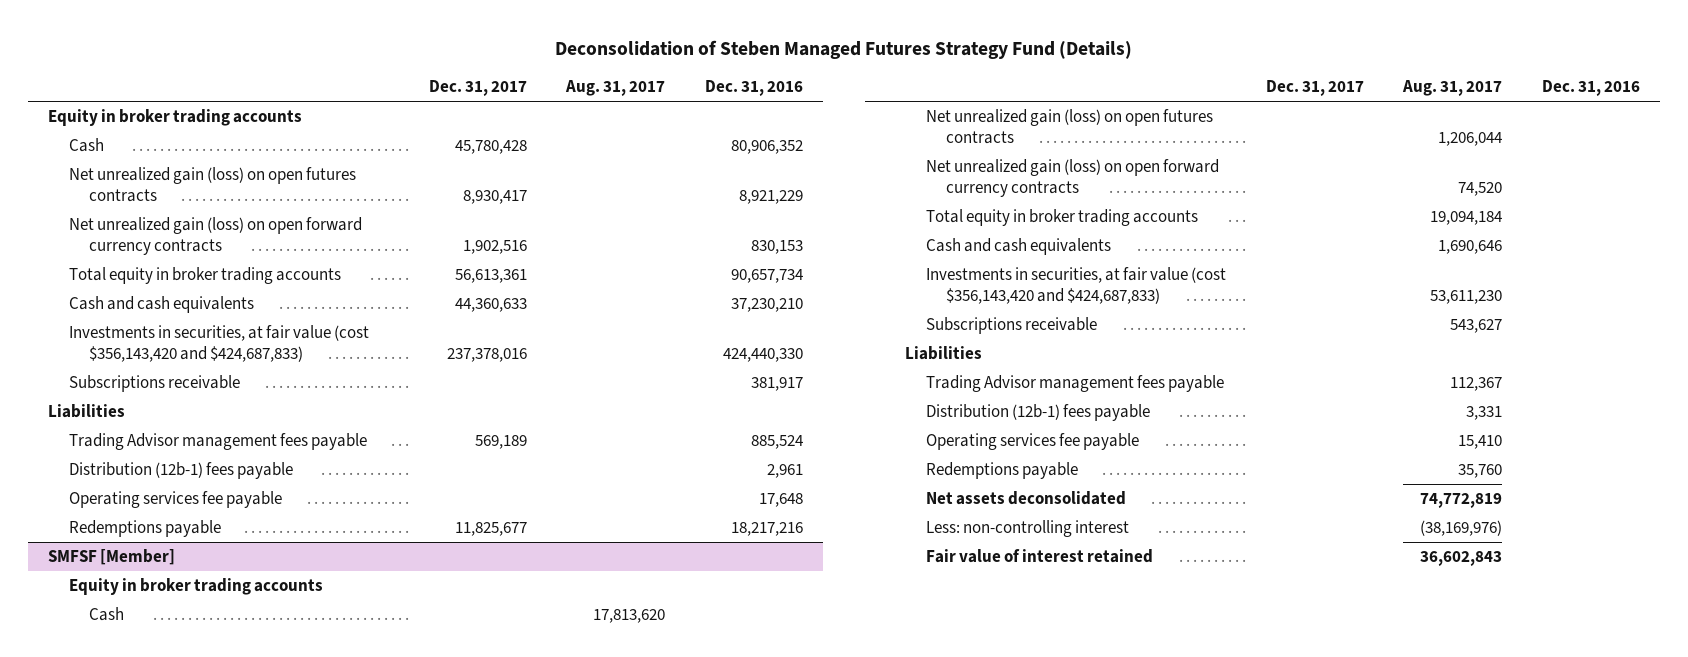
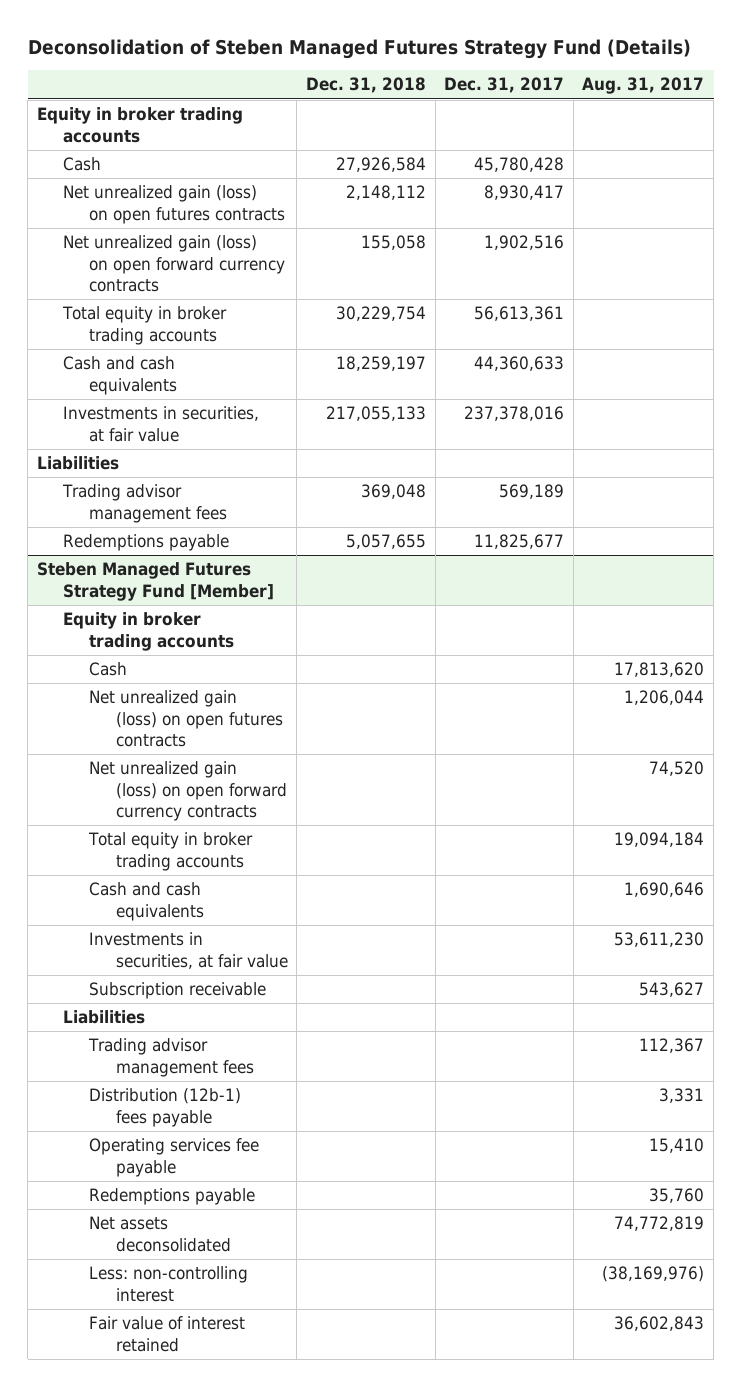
- | Dec. 31, 2017 | Aug. 31, 2017 | Dec. 31, 2016
+ | Dec. 31, 2018 | Dec. 31, 2017 | Aug. 31, 2017
- Investments in securities, at fair value (cost $356,143,420 and $424,687,833) | 237,378,016 | | 424,440,330
- Subscriptions receivable | | | 381,917
+ Investments in securities, at fair value | 217,055,133 | 237,378,016 |
- Trading Advisor management fees payable | 569,189 | | 885,524
- Distribution (12b-1) fees payable | | | 2,961
- Operating services fee payable | | | 17,648
+ Trading advisor management fees | 369,048 | 569,189 |
- SMFSF [Member]
+ Steben Managed Futures Strategy Fund [Member]
- Investments in securities, at fair value (cost $356,143,420 and $424,687,833) | | 53,611,230 |
- Subscriptions receivable | | 543,627 |
+ Investments in securities, at fair value | | | 53,611,230
+ Subscription receivable | | | 543,627
- Trading Advisor management fees payable | | 112,367 |
+ Trading advisor management fees | | | 112,367

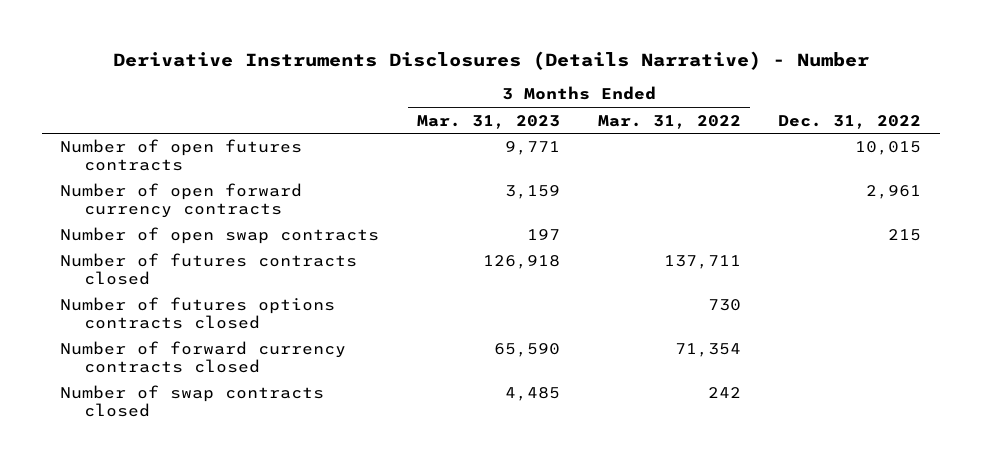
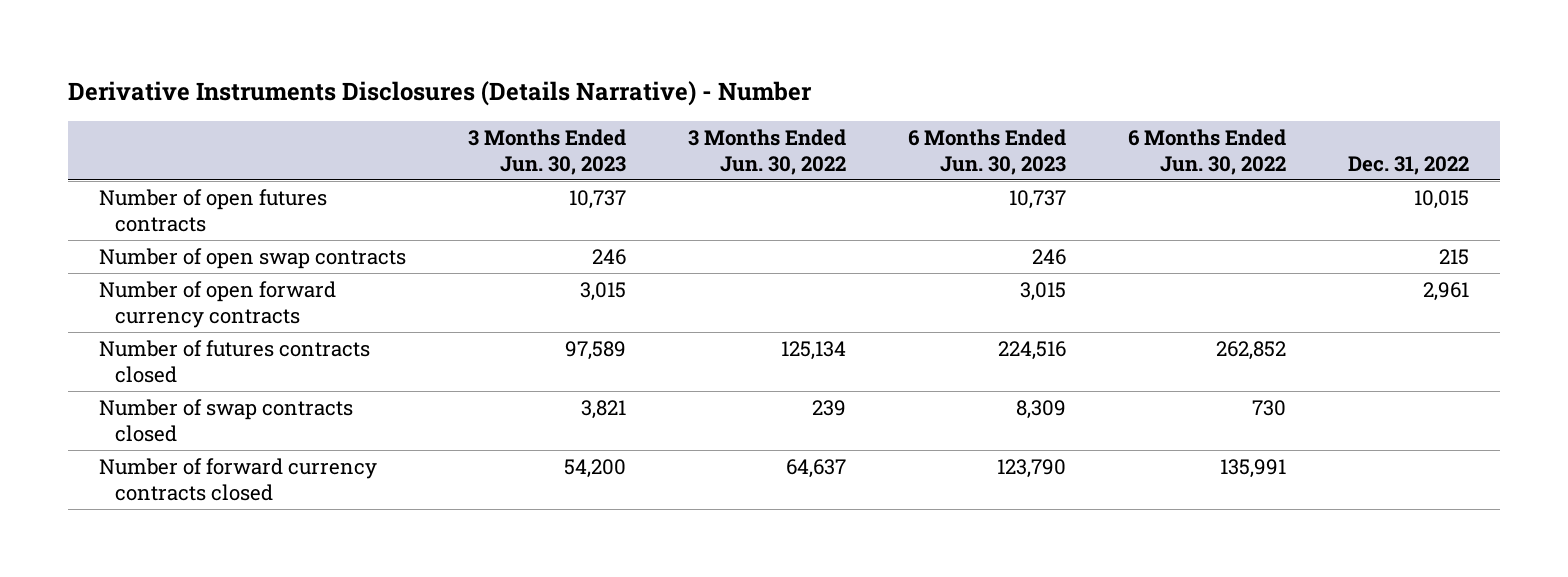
- | 3 Months Ended Mar. 31, 2023 | 3 Months Ended Mar. 31, 2022 | Dec. 31, 2022
+ | 3 Months Ended Jun. 30, 2023 | 3 Months Ended Jun. 30, 2022 | 6 Months Ended Jun. 30, 2023 | 6 Months Ended Jun. 30, 2022 | Dec. 31, 2022
moved down: Number of open forward currency contracts | 3,015 | | 3,015 | | 2,961
- Number of futures options contracts closed | | 730 |
moved down: Number of forward currency contracts closed | 54,200 | 64,637 | 123,790 | 135,991 |

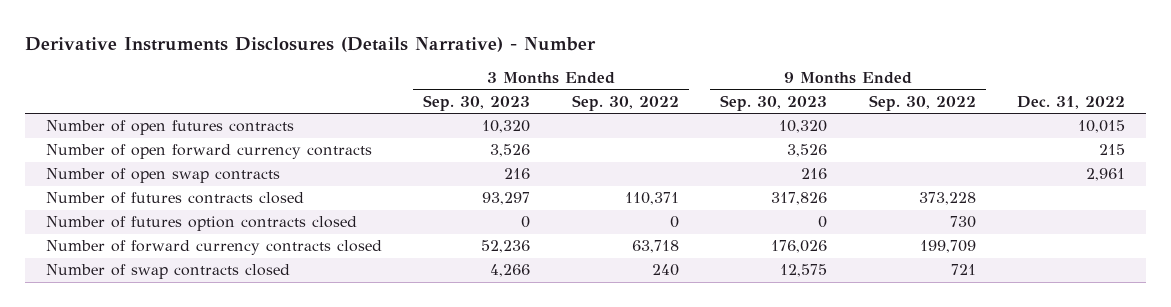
- | 3 Months Ended Jun. 30, 2023 | 3 Months Ended Jun. 30, 2022 | 6 Months Ended Jun. 30, 2023 | 6 Months Ended Jun. 30, 2022 | Dec. 31, 2022
+ | 3 Months Ended Sep. 30, 2023 | 3 Months Ended Sep. 30, 2022 | 9 Months Ended Sep. 30, 2023 | 9 Months Ended Sep. 30, 2022 | Dec. 31, 2022
- Number of open swap contracts | 246 | | 246 | | 215
- Number of open forward currency contracts | 3,015 | | 3,015 | | 2,961
+ Number of open forward currency contracts | 3,526 | | 3,526 | | 215
+ Number of open swap contracts | 216 | | 216 | | 2,961
+ Number of futures option contracts closed | 0 | 0 | 0 | 730 |
moved down: Number of swap contracts closed | 4,266 | 240 | 12,575 | 721 |

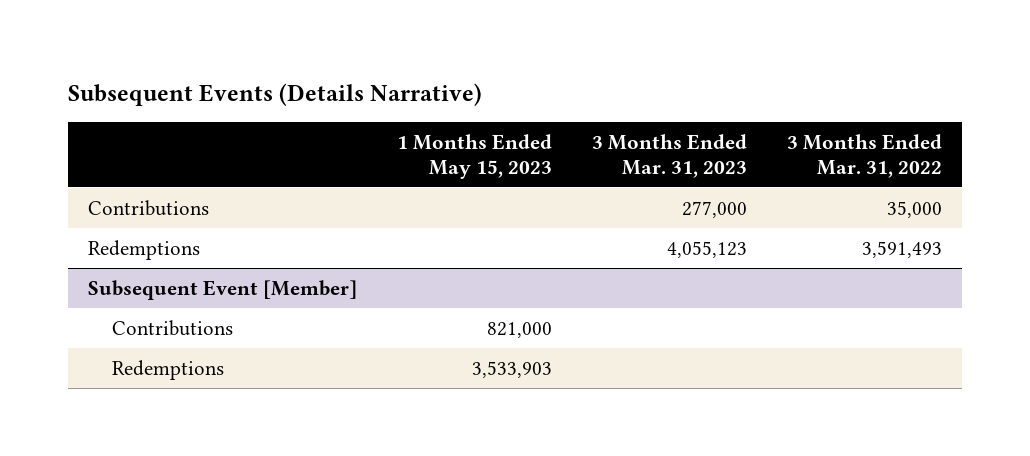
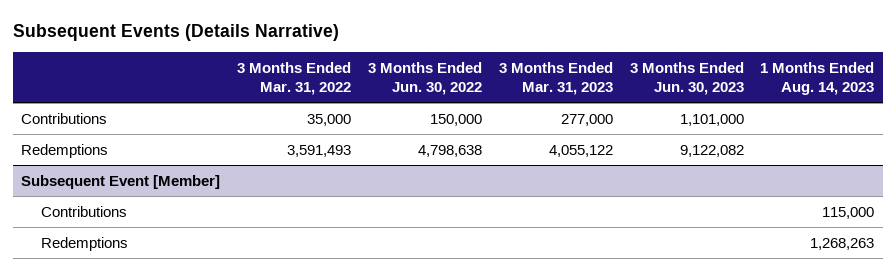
- | 1 Months Ended May 15, 2023 | 3 Months Ended Mar. 31, 2023 | 3 Months Ended Mar. 31, 2022
+ | 3 Months Ended Mar. 31, 2022 | 3 Months Ended Jun. 30, 2022 | 3 Months Ended Mar. 31, 2023 | 3 Months Ended Jun. 30, 2023 | 1 Months Ended Aug. 14, 2023
- Redemptions | | 4,055,123 | 3,591,493
+ Redemptions | 3,591,493 | 4,798,638 | 4,055,122 | 9,122,082 |

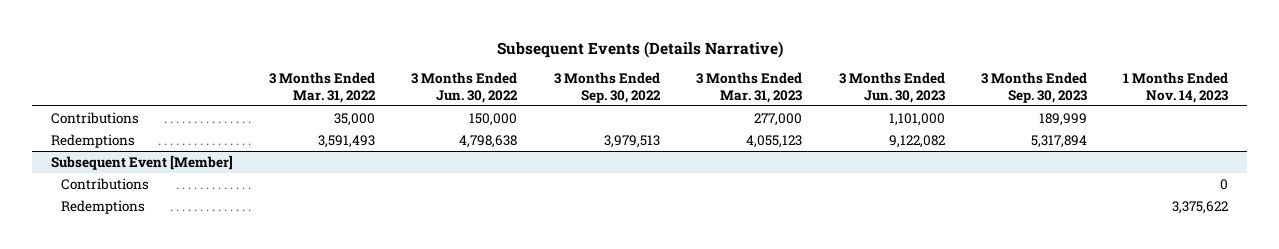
- | 3 Months Ended Mar. 31, 2022 | 3 Months Ended Jun. 30, 2022 | 3 Months Ended Mar. 31, 2023 | 3 Months Ended Jun. 30, 2023 | 1 Months Ended Aug. 14, 2023
+ | 3 Months Ended Mar. 31, 2022 | 3 Months Ended Jun. 30, 2022 | 3 Months Ended Sep. 30, 2022 | 3 Months Ended Mar. 31, 2023 | 3 Months Ended Jun. 30, 2023 | 3 Months Ended Sep. 30, 2023 | 1 Months Ended Nov. 14, 2023
- Redemptions | 3,591,493 | 4,798,638 | 4,055,122 | 9,122,082 |
+ Redemptions | 3,591,493 | 4,798,638 | 3,979,513 | 4,055,123 | 9,122,082 | 5,317,894 |

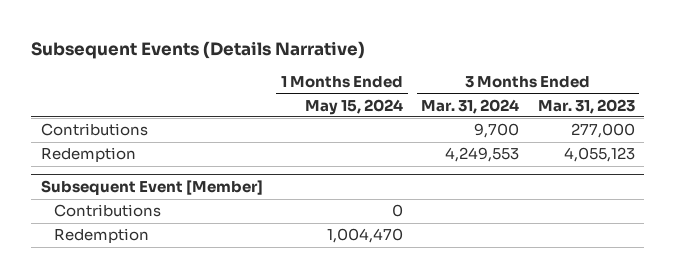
- | 3 Months Ended Mar. 31, 2022 | 3 Months Ended Jun. 30, 2022 | 3 Months Ended Sep. 30, 2022 | 3 Months Ended Mar. 31, 2023 | 3 Months Ended Jun. 30, 2023 | 3 Months Ended Sep. 30, 2023 | 1 Months Ended Nov. 14, 2023
+ | 1 Months Ended May 15, 2024 | 3 Months Ended Mar. 31, 2024 | 3 Months Ended Mar. 31, 2023
- Redemptions | 3,591,493 | 4,798,638 | 3,979,513 | 4,055,123 | 9,122,082 | 5,317,894 |
+ Redemption | | 4,249,553 | 4,055,123
@ Subsequent Event [Member]
- Redemptions | | | | | | | 3,375,622
+ Redemption | 1,004,470 | |

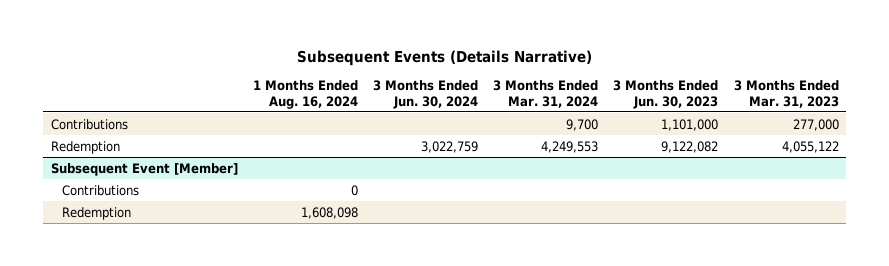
- | 1 Months Ended May 15, 2024 | 3 Months Ended Mar. 31, 2024 | 3 Months Ended Mar. 31, 2023
+ | 1 Months Ended Aug. 16, 2024 | 3 Months Ended Jun. 30, 2024 | 3 Months Ended Mar. 31, 2024 | 3 Months Ended Jun. 30, 2023 | 3 Months Ended Mar. 31, 2023
- Redemption | | 4,249,553 | 4,055,123
+ Redemption | | 3,022,759 | 4,249,553 | 9,122,082 | 4,055,122

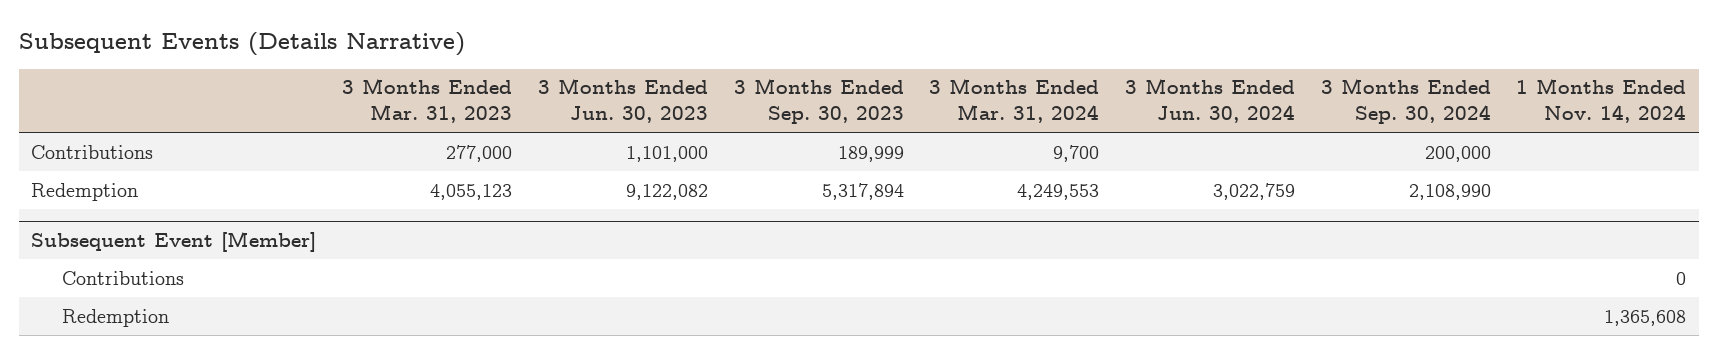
- | 1 Months Ended Aug. 16, 2024 | 3 Months Ended Jun. 30, 2024 | 3 Months Ended Mar. 31, 2024 | 3 Months Ended Jun. 30, 2023 | 3 Months Ended Mar. 31, 2023
+ | 3 Months Ended Mar. 31, 2023 | 3 Months Ended Jun. 30, 2023 | 3 Months Ended Sep. 30, 2023 | 3 Months Ended Mar. 31, 2024 | 3 Months Ended Jun. 30, 2024 | 3 Months Ended Sep. 30, 2024 | 1 Months Ended Nov. 14, 2024
- Redemption | | 3,022,759 | 4,249,553 | 9,122,082 | 4,055,122
+ Redemption | 4,055,123 | 9,122,082 | 5,317,894 | 4,249,553 | 3,022,759 | 2,108,990 |

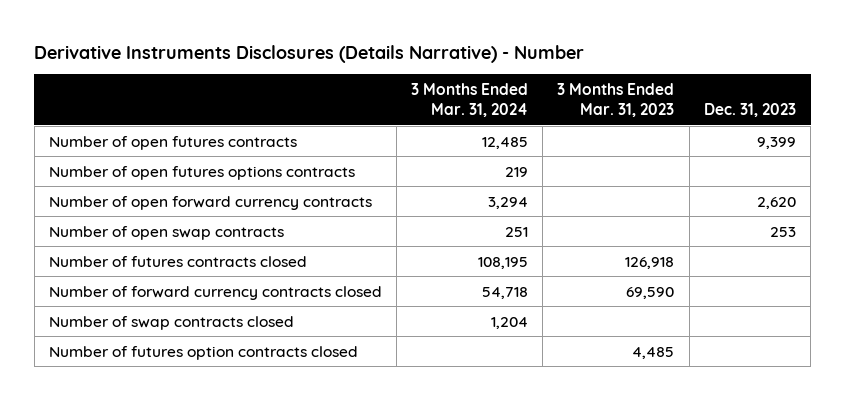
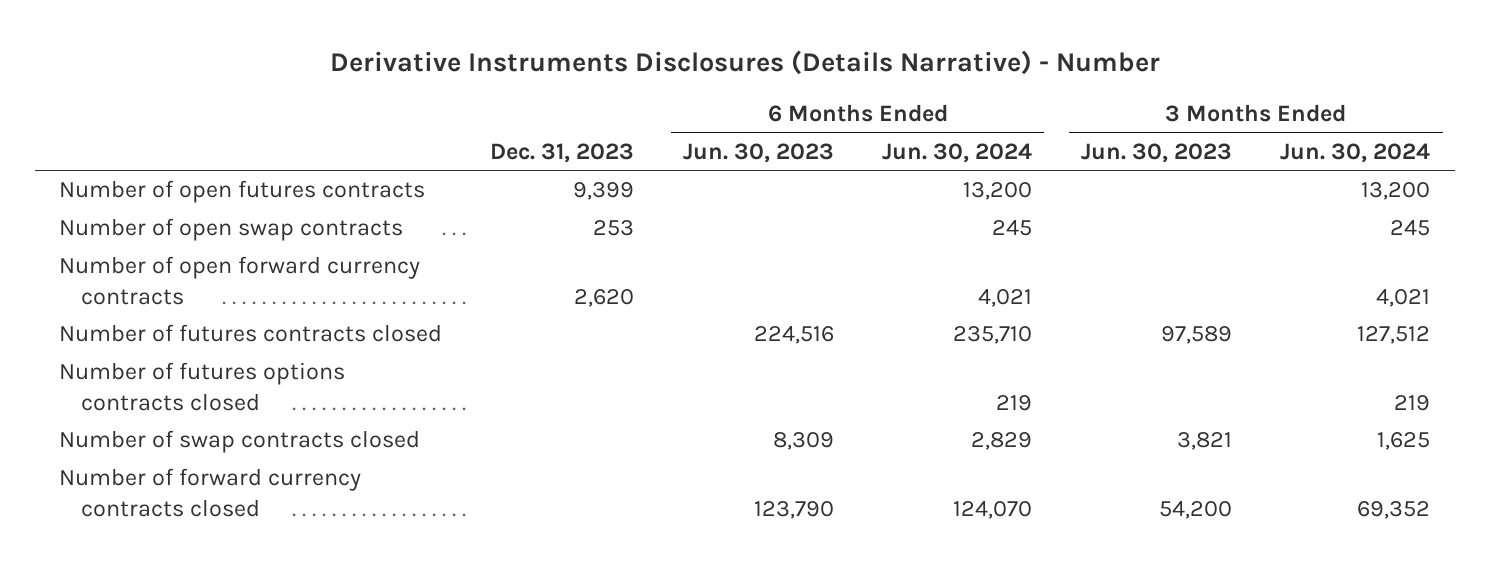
- | 3 Months Ended Mar. 31, 2024 | 3 Months Ended Mar. 31, 2023 | Dec. 31, 2023
+ | Dec. 31, 2023 | 6 Months Ended Jun. 30, 2023 | 6 Months Ended Jun. 30, 2024 | 3 Months Ended Jun. 30, 2023 | 3 Months Ended Jun. 30, 2024
- Number of open futures options contracts | 219 | |
moved down: Number of open forward currency contracts | 2,620 | | 4,021 | | 4,021
+ Number of futures options contracts closed | | | 219 | | 219
- Number of futures option contracts closed | | 4,485 |
moved down: Number of forward currency contracts closed | | 123,790 | 124,070 | 54,200 | 69,352

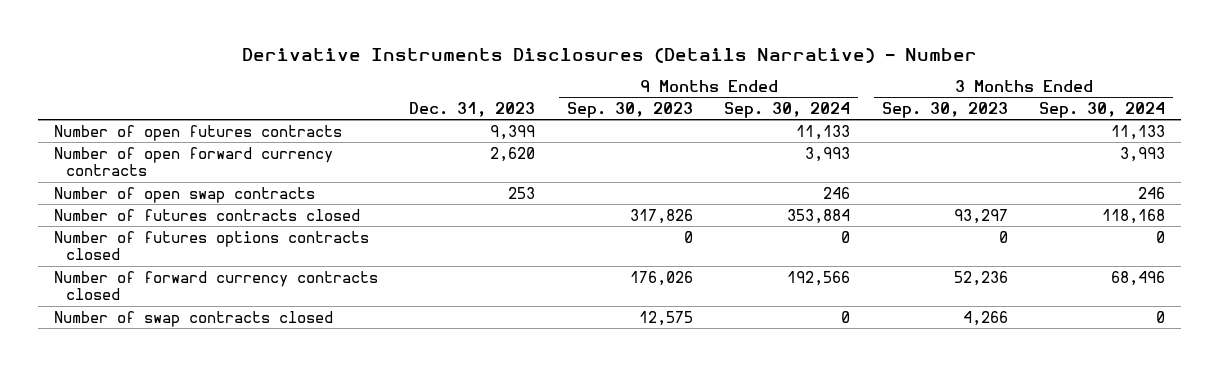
- | Dec. 31, 2023 | 6 Months Ended Jun. 30, 2023 | 6 Months Ended Jun. 30, 2024 | 3 Months Ended Jun. 30, 2023 | 3 Months Ended Jun. 30, 2024
+ | Dec. 31, 2023 | 9 Months Ended Sep. 30, 2023 | 9 Months Ended Sep. 30, 2024 | 3 Months Ended Sep. 30, 2023 | 3 Months Ended Sep. 30, 2024
moved down: Number of open swap contracts | 253 | | 246 | | 246
moved down: Number of swap contracts closed | | 12,575 | 0 | 4,266 | 0

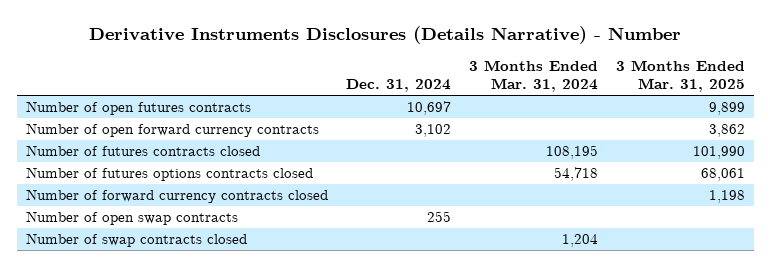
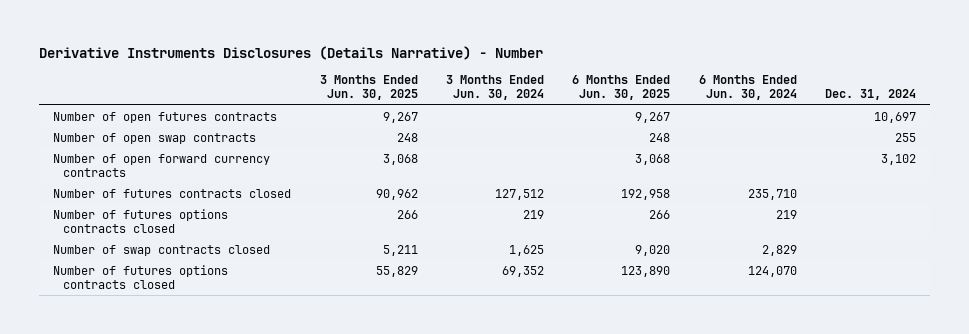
- | Dec. 31, 2024 | 3 Months Ended Mar. 31, 2024 | 3 Months Ended Mar. 31, 2025
+ | 3 Months Ended Jun. 30, 2025 | 3 Months Ended Jun. 30, 2024 | 6 Months Ended Jun. 30, 2025 | 6 Months Ended Jun. 30, 2024 | Dec. 31, 2024
moved up: Number of open swap contracts | 248 | | 248 | | 255
- Number of forward currency contracts closed | | | 1,198
+ Number of futures options contracts closed | 55,829 | 69,352 | 123,890 | 124,070 |

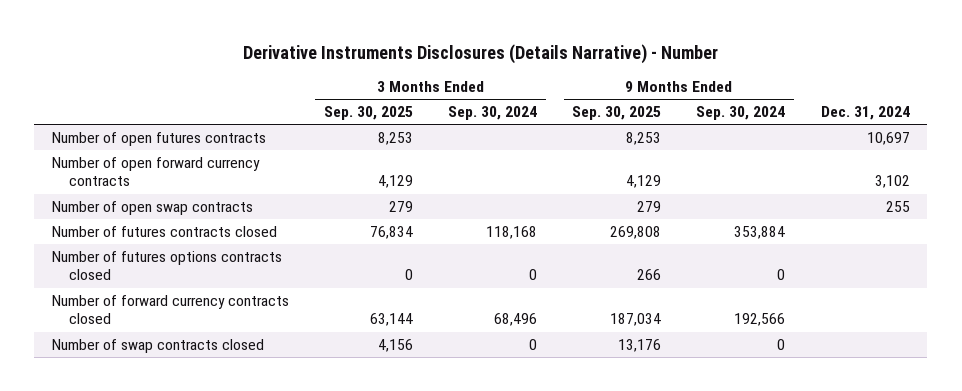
- | 3 Months Ended Jun. 30, 2025 | 3 Months Ended Jun. 30, 2024 | 6 Months Ended Jun. 30, 2025 | 6 Months Ended Jun. 30, 2024 | Dec. 31, 2024
+ | 3 Months Ended Sep. 30, 2025 | 3 Months Ended Sep. 30, 2024 | 9 Months Ended Sep. 30, 2025 | 9 Months Ended Sep. 30, 2024 | Dec. 31, 2024
moved down: Number of open swap contracts | 279 | | 279 | | 255
+ Number of forward currency contracts closed | 63,144 | 68,496 | 187,034 | 192,566 |
- Number of futures options contracts closed | 55,829 | 69,352 | 123,890 | 124,070 |

